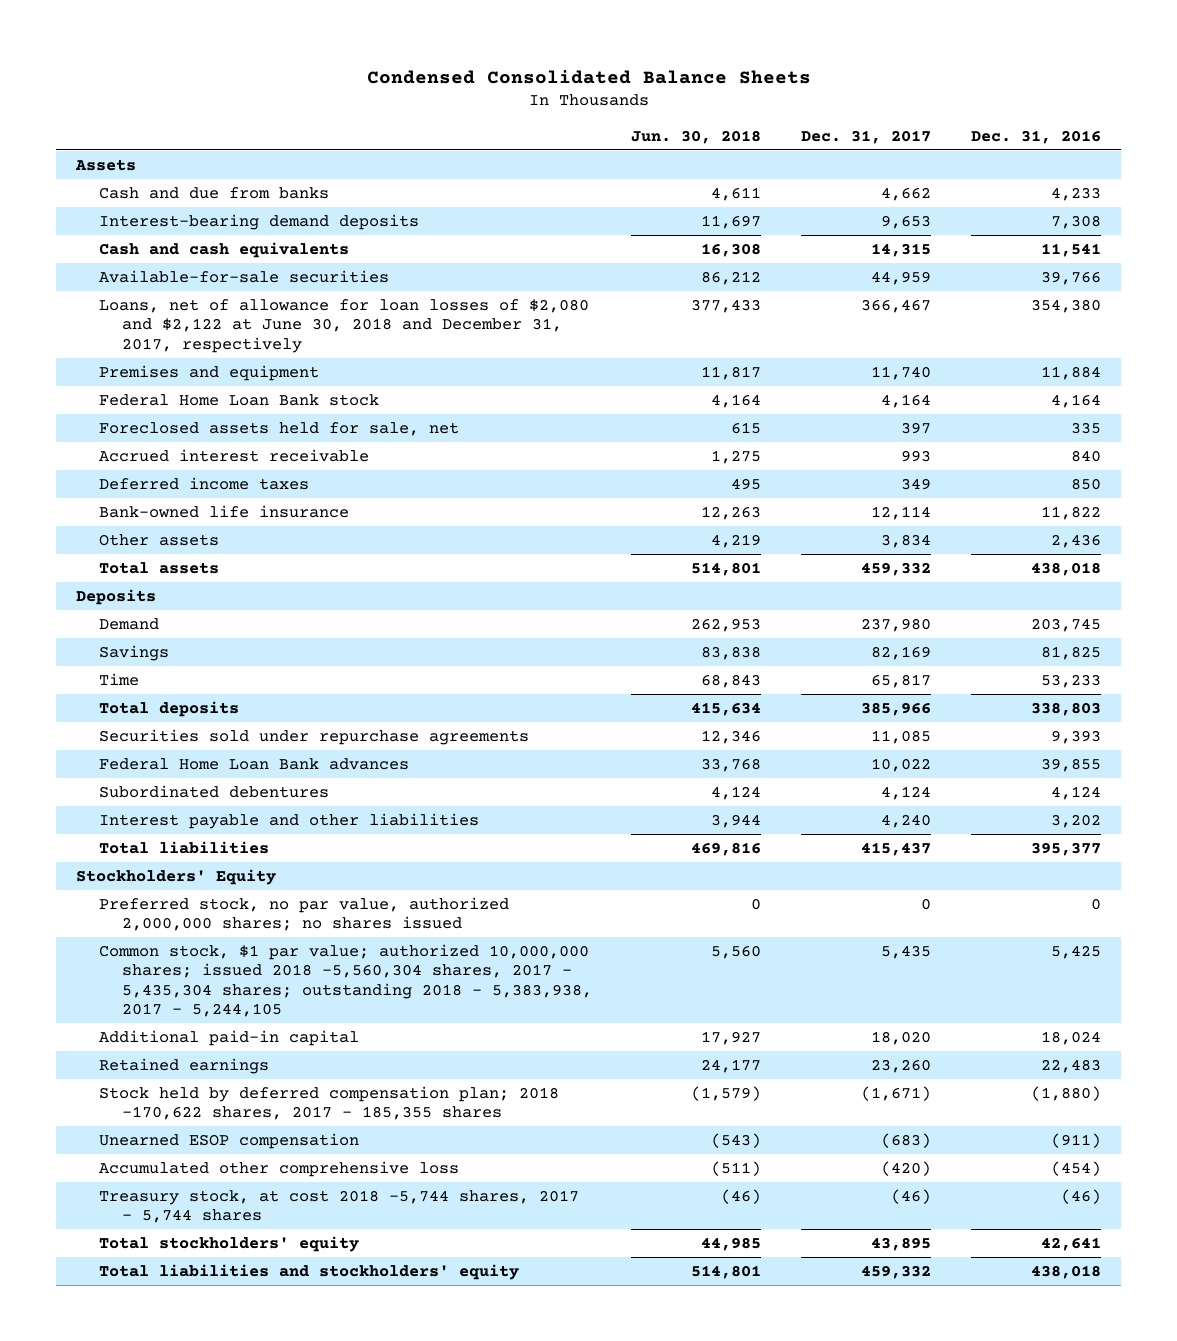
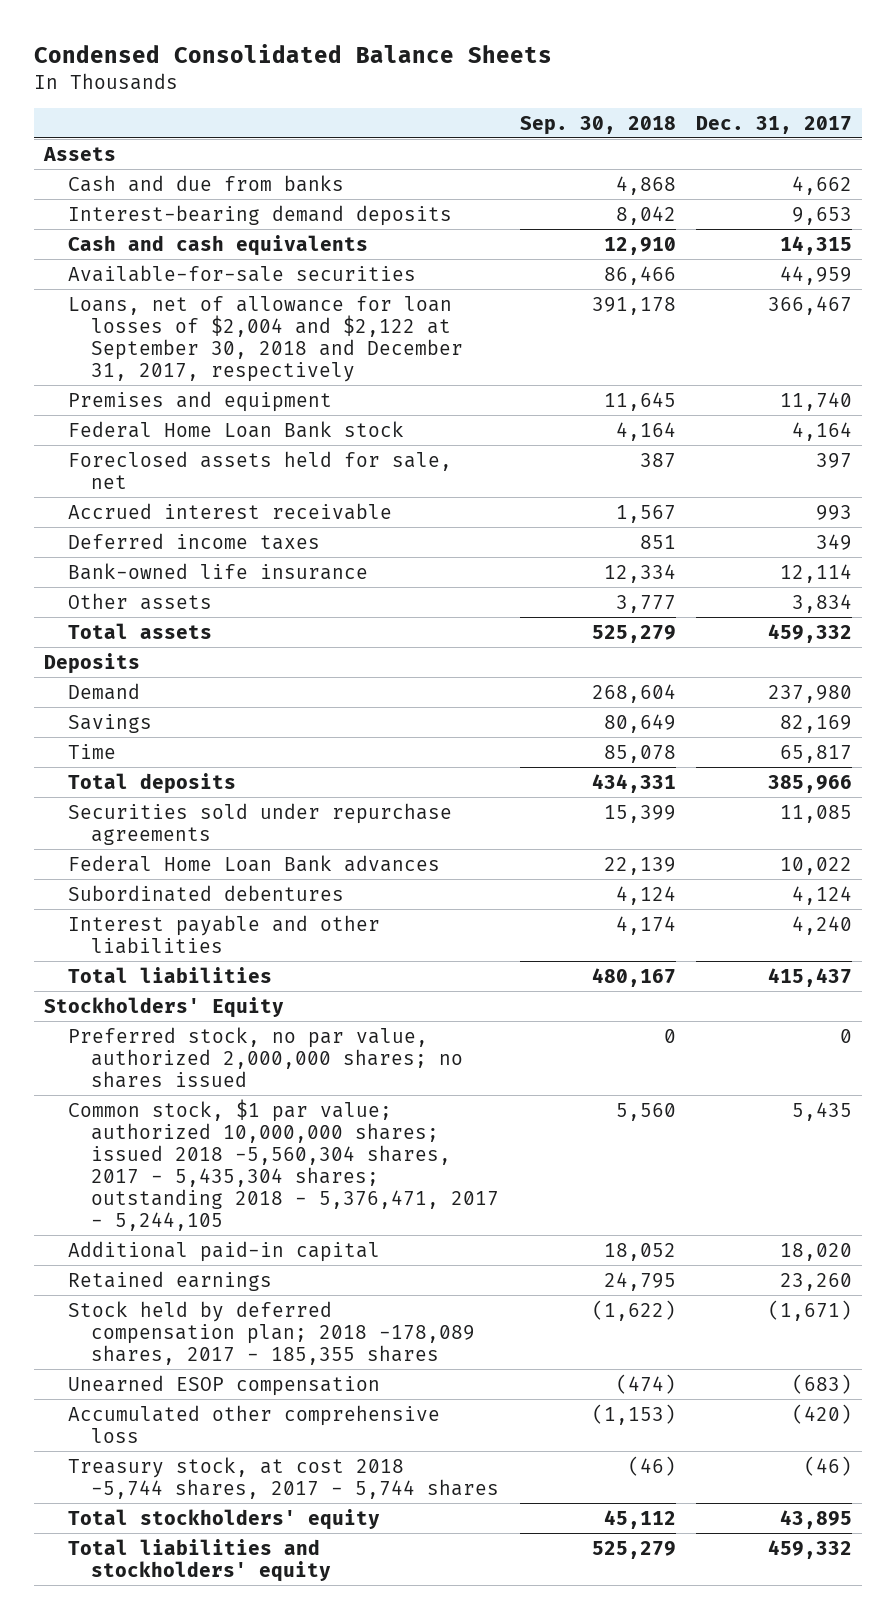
- | Jun. 30, 2018 | Dec. 31, 2017 | Dec. 31, 2016
+ | Sep. 30, 2018 | Dec. 31, 2017
- Loans, net of allowance for loan losses of $2,080 and $2,122 at June 30, 2018 and December 31, 2017, respectively | 377,433 | 366,467 | 354,380
+ Loans, net of allowance for loan losses of $2,004 and $2,122 at September 30, 2018 and December 31, 2017, respectively | 391,178 | 366,467
- Common stock, $1 par value; authorized 10,000,000 shares; issued 2018 -5,560,304 shares, 2017 - 5,435,304 shares; outstanding 2018 - 5,383,938, 2017 - 5,244,105 | 5,560 | 5,435 | 5,425
+ Common stock, $1 par value; authorized 10,000,000 shares; issued 2018 -5,560,304 shares, 2017 - 5,435,304 shares; outstanding 2018 - 5,376,471, 2017 - 5,244,105 | 5,560 | 5,435
- Stock held by deferred compensation plan; 2018 -170,622 shares, 2017 - 185,355 shares | (1,579) | (1,671) | (1,880)
+ Stock held by deferred compensation plan; 2018 -178,089 shares, 2017 - 185,355 shares | (1,622) | (1,671)

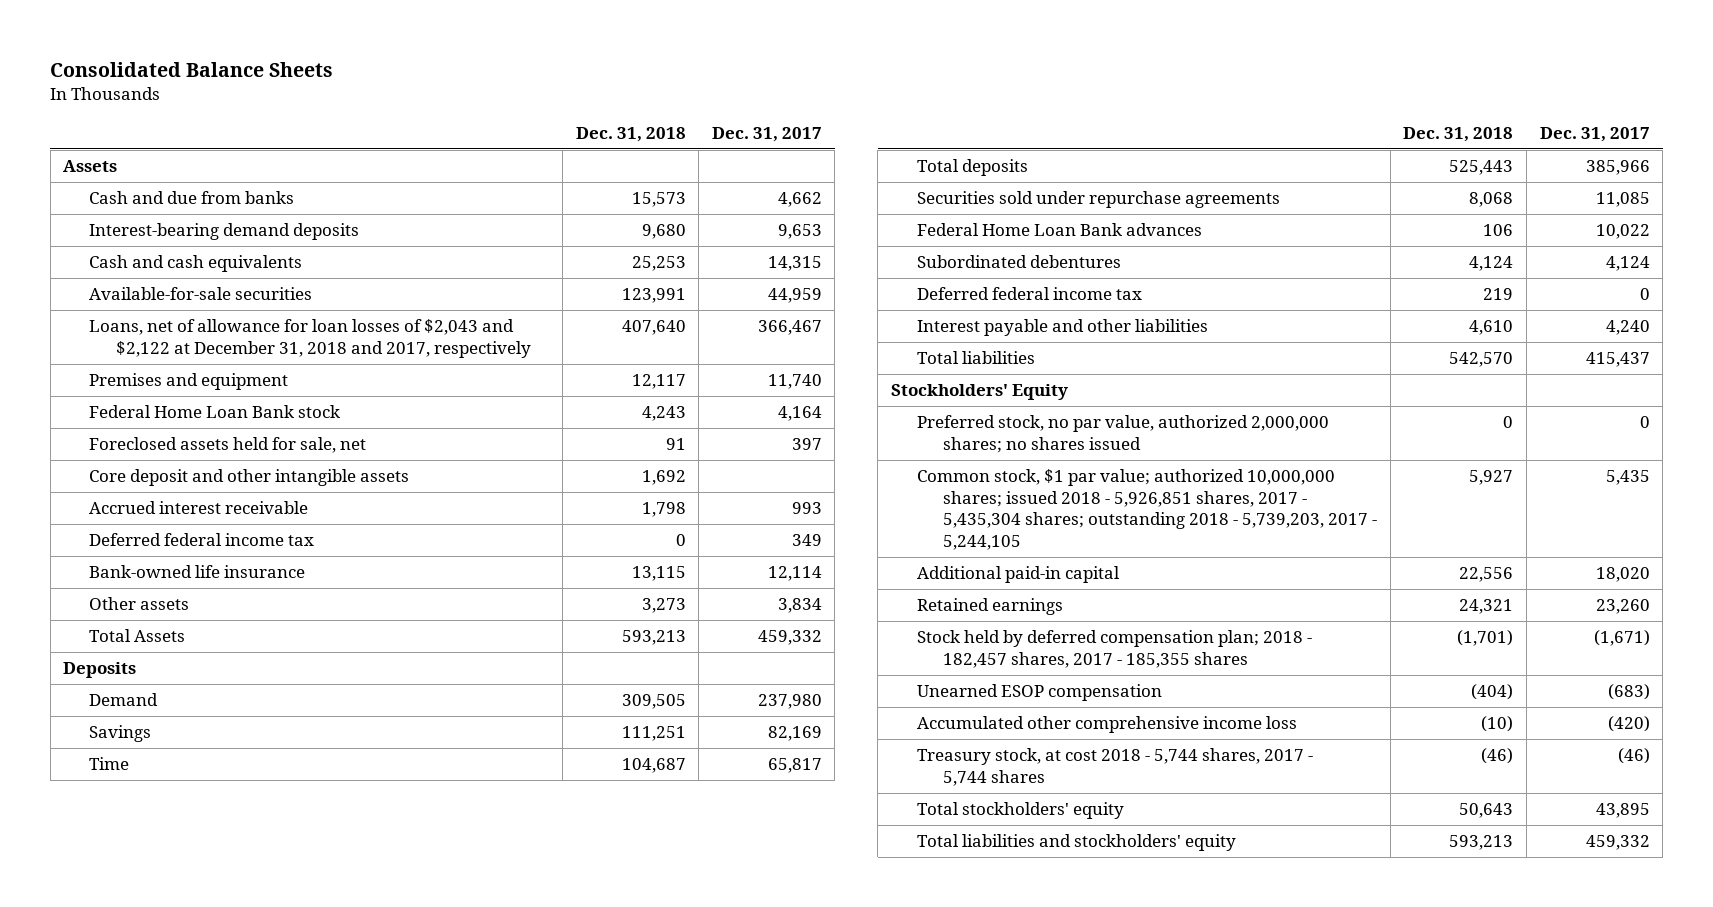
- Condensed Consolidated Balance Sheets
+ Consolidated Balance Sheets
- | Sep. 30, 2018 | Dec. 31, 2017
+ | Dec. 31, 2018 | Dec. 31, 2017
- Loans, net of allowance for loan losses of $2,004 and $2,122 at September 30, 2018 and December 31, 2017, respectively | 391,178 | 366,467
+ Loans, net of allowance for loan losses of $2,043 and $2,122 at December 31, 2018 and 2017, respectively | 407,640 | 366,467
+ Core deposit and other intangible assets | 1,692 |
- Deferred income taxes | 851 | 349
+ Deferred federal income tax | 0 | 349
- Total assets | 525,279 | 459,332
+ Total Assets | 593,213 | 459,332
+ Deferred federal income tax | 219 | 0
- Common stock, $1 par value; authorized 10,000,000 shares; issued 2018 -5,560,304 shares, 2017 - 5,435,304 shares; outstanding 2018 - 5,376,471, 2017 - 5,244,105 | 5,560 | 5,435
+ Common stock, $1 par value; authorized 10,000,000 shares; issued 2018 - 5,926,851 shares, 2017 - 5,435,304 shares; outstanding 2018 - 5,739,203, 2017 - 5,244,105 | 5,927 | 5,435
- Stock held by deferred compensation plan; 2018 -178,089 shares, 2017 - 185,355 shares | (1,622) | (1,671)
+ Stock held by deferred compensation plan; 2018 - 182,457 shares, 2017 - 185,355 shares | (1,701) | (1,671)
- Accumulated other comprehensive loss | (1,153) | (420)
- Treasury stock, at cost 2018 -5,744 shares, 2017 - 5,744 shares | (46) | (46)
+ Accumulated other comprehensive income loss | (10) | (420)
+ Treasury stock, at cost 2018 - 5,744 shares, 2017 - 5,744 shares | (46) | (46)

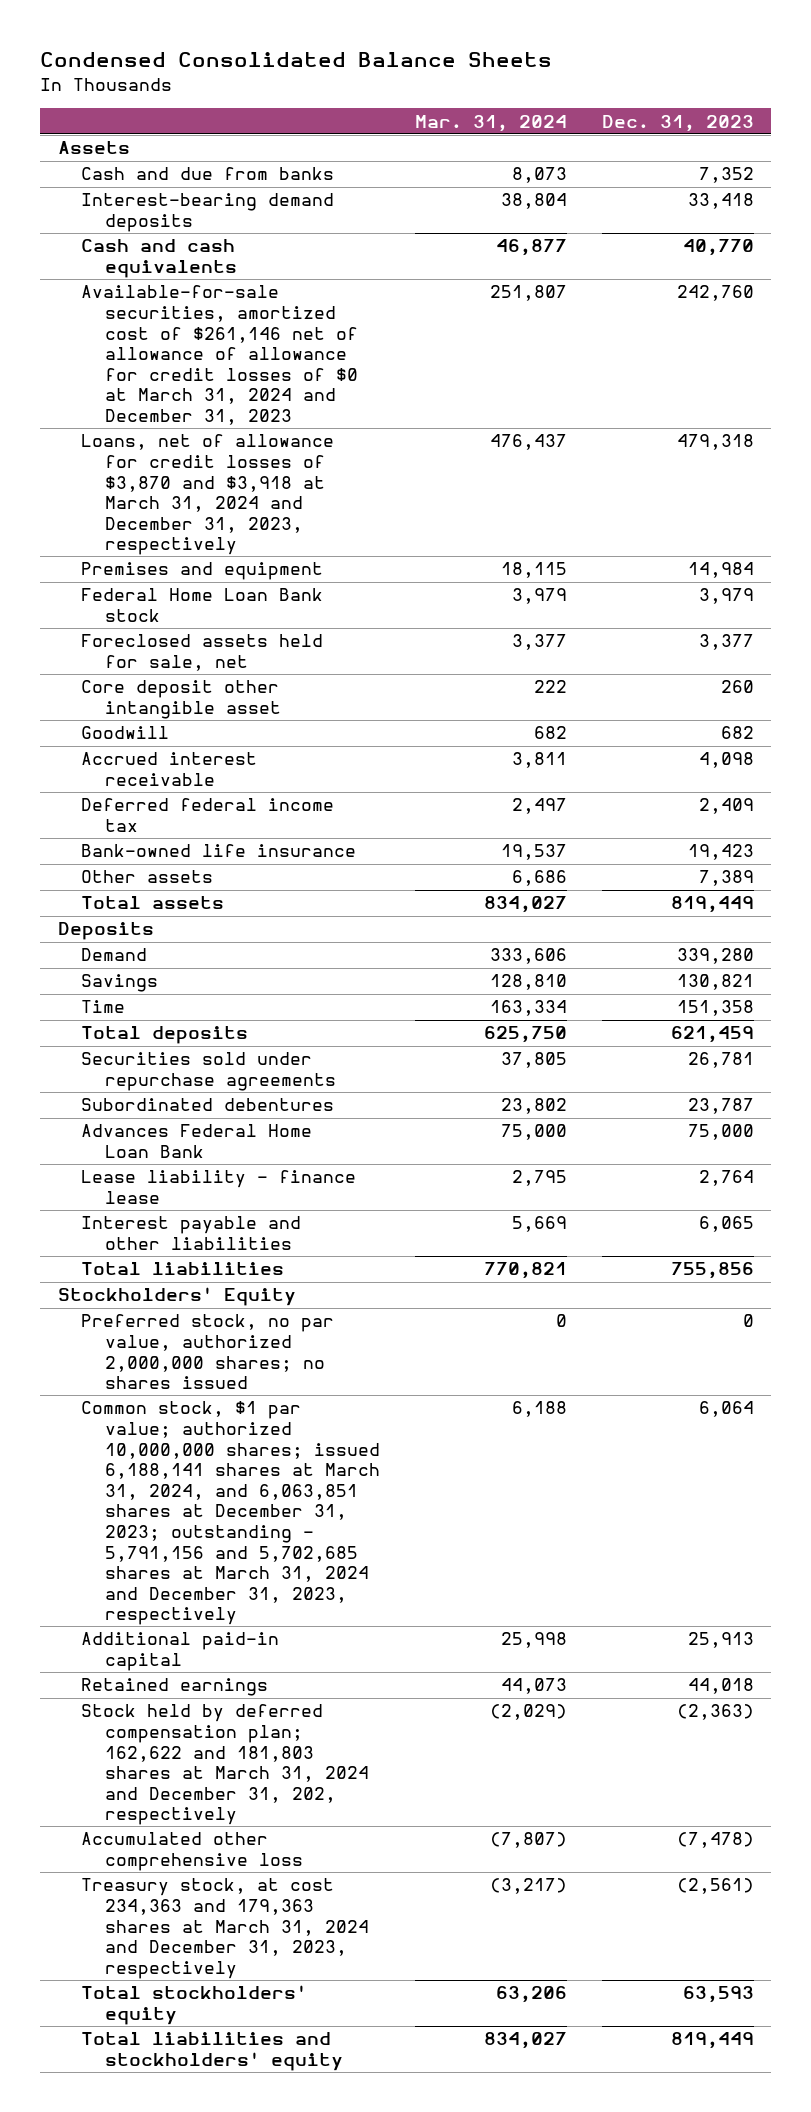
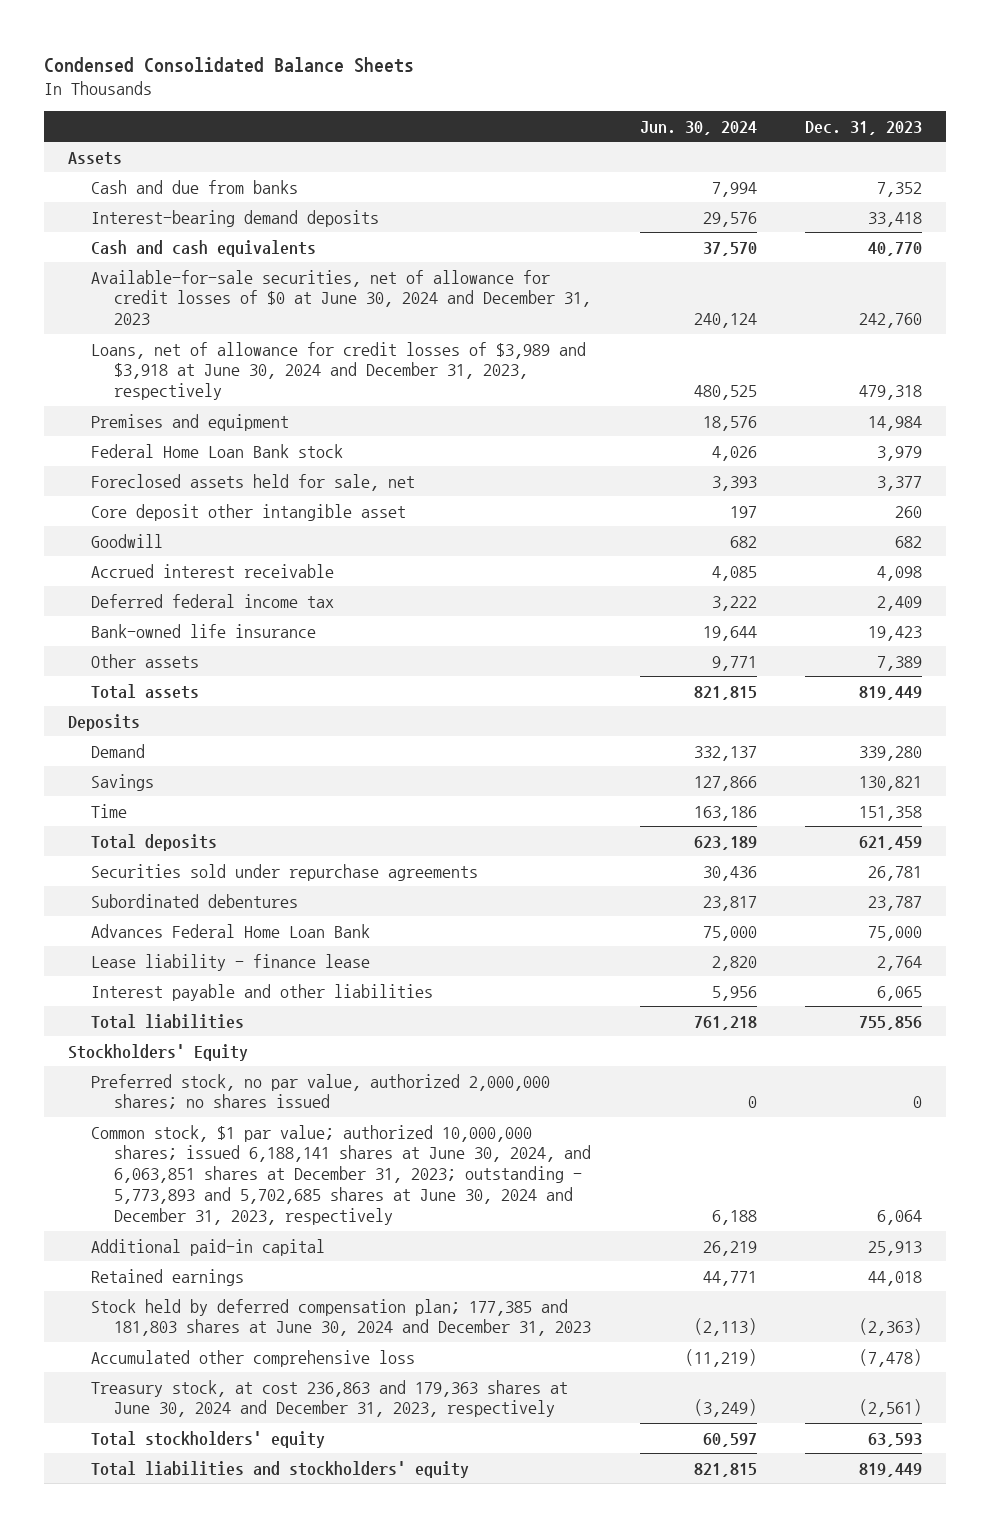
- | Mar. 31, 2024 | Dec. 31, 2023
+ | Jun. 30, 2024 | Dec. 31, 2023
- Available-for-sale securities, amortized cost of $261,146 net of allowance of allowance for credit losses of $0 at March 31, 2024 and December 31, 2023 | 251,807 | 242,760
- Loans, net of allowance for credit losses of $3,870 and $3,918 at March 31, 2024 and December 31, 2023, respectively | 476,437 | 479,318
+ Available-for-sale securities, net of allowance for credit losses of $0 at June 30, 2024 and December 31, 2023 | 240,124 | 242,760
+ Loans, net of allowance for credit losses of $3,989 and $3,918 at June 30, 2024 and December 31, 2023, respectively | 480,525 | 479,318
- Common stock, $1 par value; authorized 10,000,000 shares; issued 6,188,141 shares at March 31, 2024, and 6,063,851 shares at December 31, 2023; outstanding - 5,791,156 and 5,702,685 shares at March 31, 2024 and December 31, 2023, respectively | 6,188 | 6,064
+ Common stock, $1 par value; authorized 10,000,000 shares; issued 6,188,141 shares at June 30, 2024, and 6,063,851 shares at December 31, 2023; outstanding - 5,773,893 and 5,702,685 shares at June 30, 2024 and December 31, 2023, respectively | 6,188 | 6,064
- Stock held by deferred compensation plan; 162,622 and 181,803 shares at March 31, 2024 and December 31, 202, respectively | (2,029) | (2,363)
+ Stock held by deferred compensation plan; 177,385 and 181,803 shares at June 30, 2024 and December 31, 2023 | (2,113) | (2,363)
- Treasury stock, at cost 234,363 and 179,363 shares at March 31, 2024 and December 31, 2023, respectively | (3,217) | (2,561)
+ Treasury stock, at cost 236,863 and 179,363 shares at June 30, 2024 and December 31, 2023, respectively | (3,249) | (2,561)

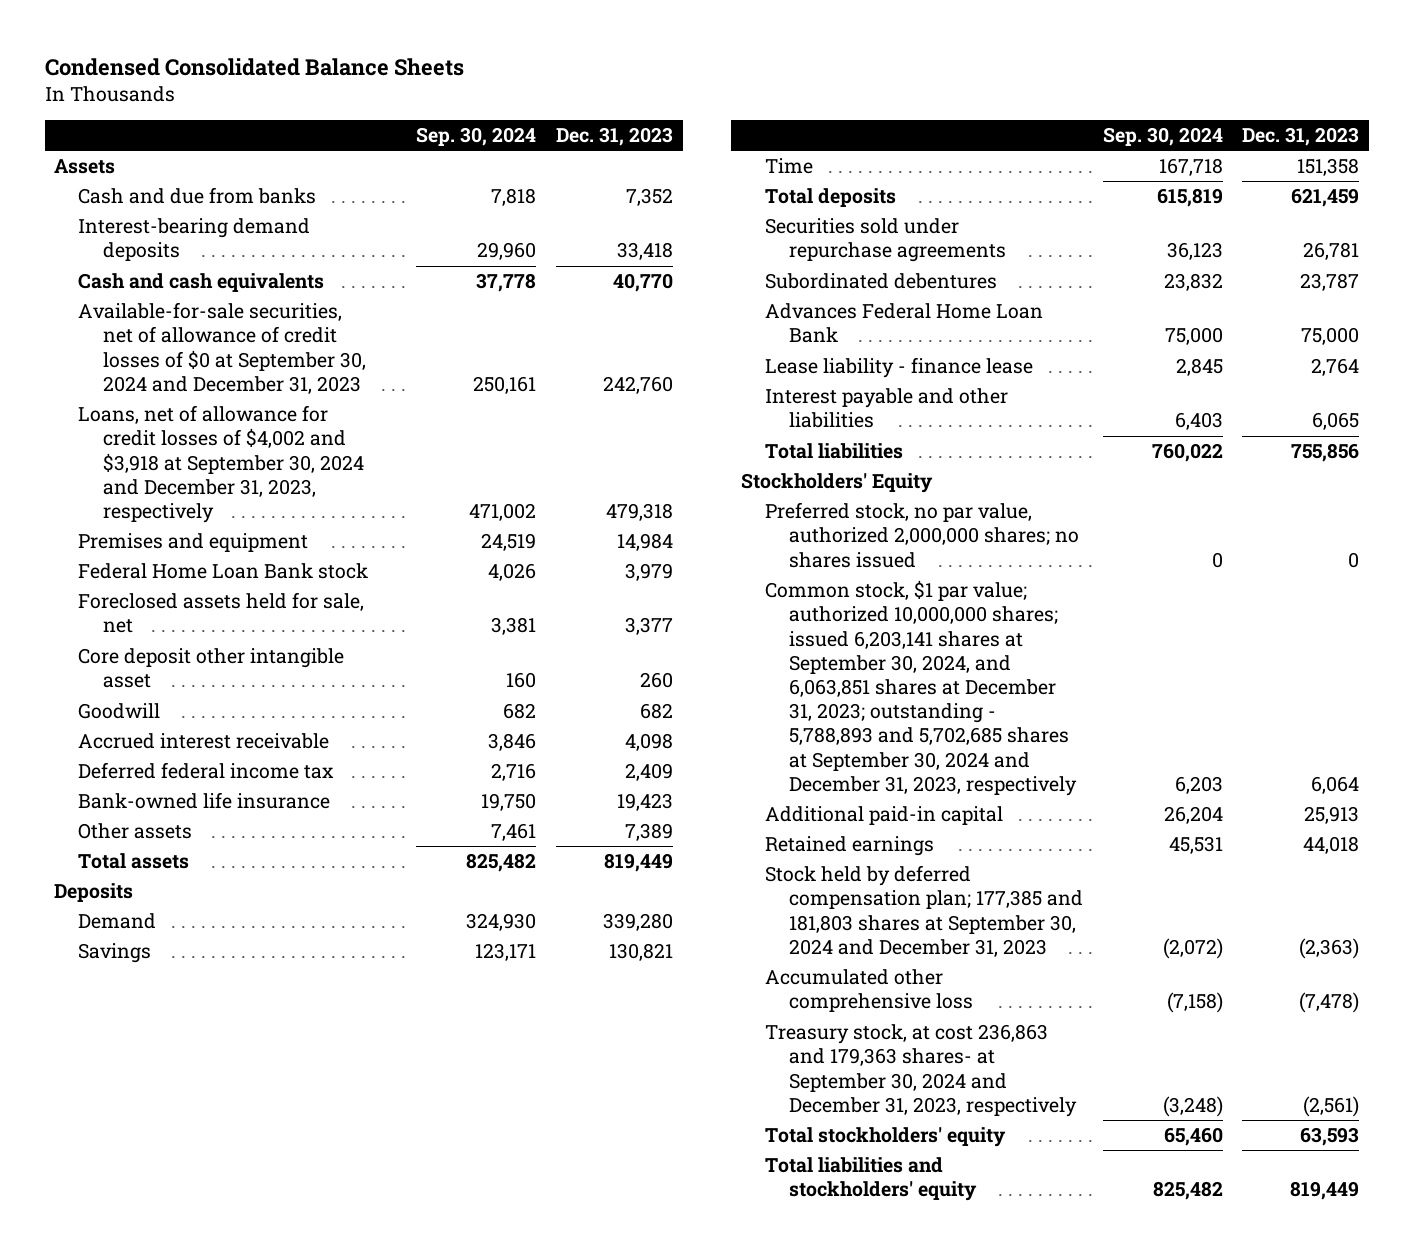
- | Jun. 30, 2024 | Dec. 31, 2023
+ | Sep. 30, 2024 | Dec. 31, 2023
- Available-for-sale securities, net of allowance for credit losses of $0 at June 30, 2024 and December 31, 2023 | 240,124 | 242,760
- Loans, net of allowance for credit losses of $3,989 and $3,918 at June 30, 2024 and December 31, 2023, respectively | 480,525 | 479,318
+ Available-for-sale securities, net of allowance of credit losses of $0 at September 30, 2024 and December 31, 2023 | 250,161 | 242,760
+ Loans, net of allowance for credit losses of $4,002 and $3,918 at September 30, 2024 and December 31, 2023, respectively | 471,002 | 479,318
- Common stock, $1 par value; authorized 10,000,000 shares; issued 6,188,141 shares at June 30, 2024, and 6,063,851 shares at December 31, 2023; outstanding - 5,773,893 and 5,702,685 shares at June 30, 2024 and December 31, 2023, respectively | 6,188 | 6,064
+ Common stock, $1 par value; authorized 10,000,000 shares; issued 6,203,141 shares at September 30, 2024, and 6,063,851 shares at December 31, 2023; outstanding - 5,788,893 and 5,702,685 shares at September 30, 2024 and December 31, 2023, respectively | 6,203 | 6,064
- Stock held by deferred compensation plan; 177,385 and 181,803 shares at June 30, 2024 and December 31, 2023 | (2,113) | (2,363)
+ Stock held by deferred compensation plan; 177,385 and 181,803 shares at September 30, 2024 and December 31, 2023 | (2,072) | (2,363)
- Treasury stock, at cost 236,863 and 179,363 shares at June 30, 2024 and December 31, 2023, respectively | (3,249) | (2,561)
+ Treasury stock, at cost 236,863 and 179,363 shares- at September 30, 2024 and December 31, 2023, respectively | (3,248) | (2,561)

